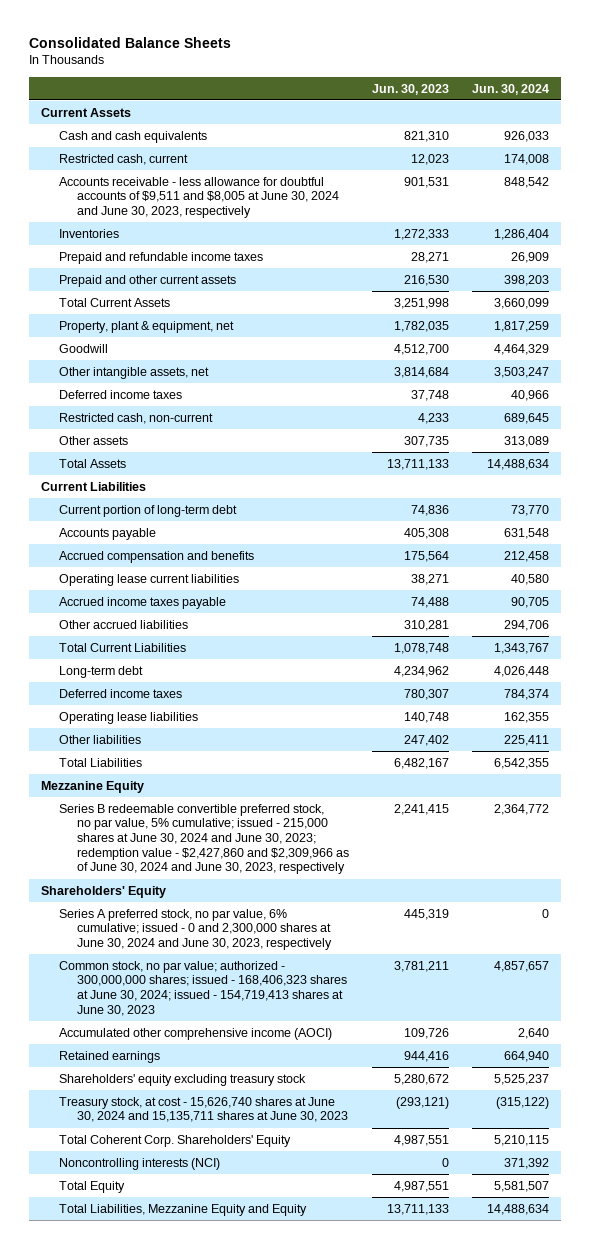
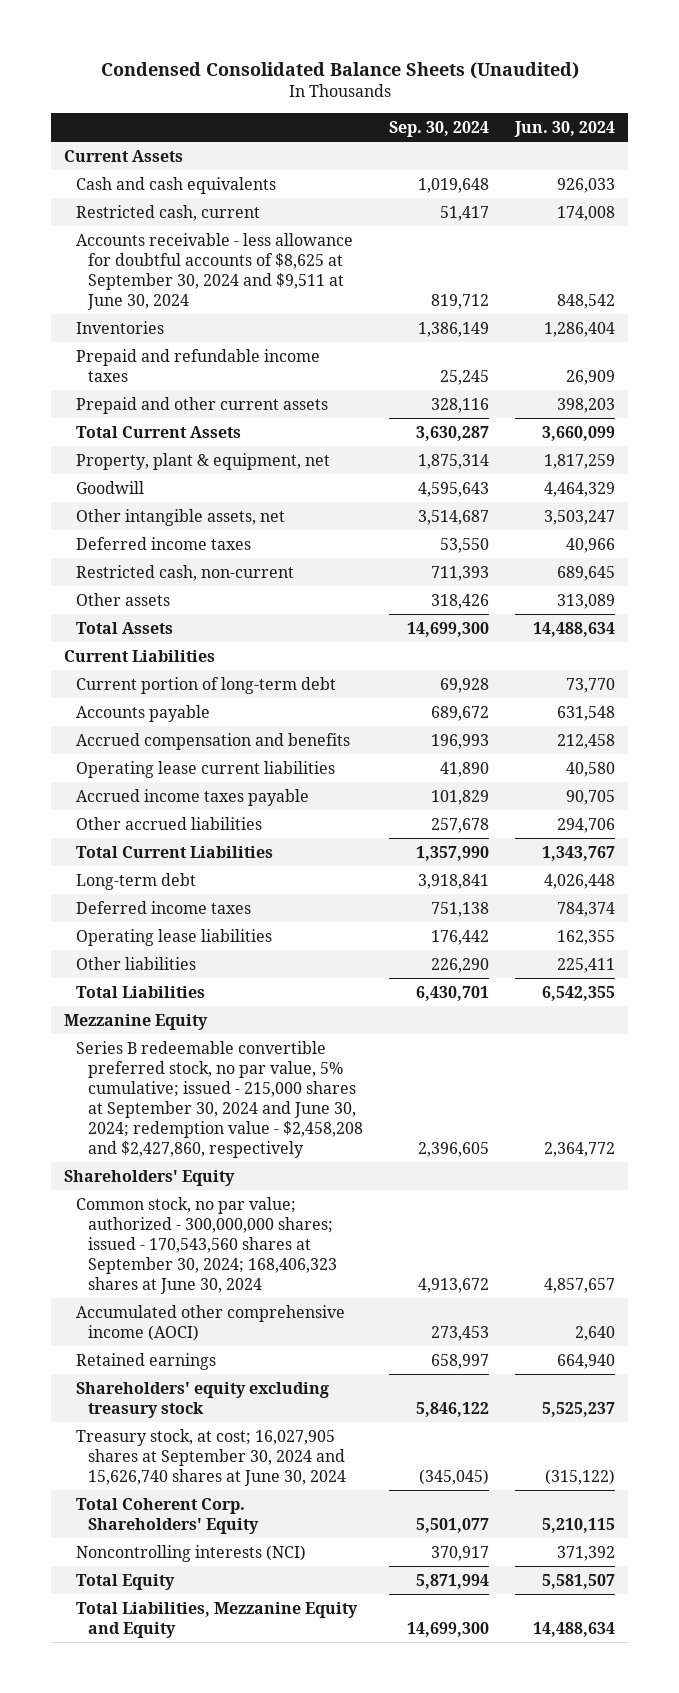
- Consolidated Balance Sheets
+ Condensed Consolidated Balance Sheets (Unaudited)
- | Jun. 30, 2023 | Jun. 30, 2024
+ | Sep. 30, 2024 | Jun. 30, 2024
- Accounts receivable - less allowance for doubtful accounts of $9,511 and $8,005 at June 30, 2024 and June 30, 2023, respectively | 901,531 | 848,542
+ Accounts receivable - less allowance for doubtful accounts of $8,625 at September 30, 2024 and $9,511 at June 30, 2024 | 819,712 | 848,542
- Series B redeemable convertible preferred stock, no par value, 5% cumulative; issued - 215,000 shares at June 30, 2024 and June 30, 2023; redemption value - $2,427,860 and $2,309,966 as of June 30, 2024 and June 30, 2023, respectively | 2,241,415 | 2,364,772
+ Series B redeemable convertible preferred stock, no par value, 5% cumulative; issued - 215,000 shares at September 30, 2024 and June 30, 2024; redemption value - $2,458,208 and $2,427,860, respectively | 2,396,605 | 2,364,772
- Series A preferred stock, no par value, 6% cumulative; issued - 0 and 2,300,000 shares at June 30, 2024 and June 30, 2023, respectively | 445,319 | 0
- Common stock, no par value; authorized - 300,000,000 shares; issued - 168,406,323 shares at June 30, 2024; issued - 154,719,413 shares at June 30, 2023 | 3,781,211 | 4,857,657
+ Common stock, no par value; authorized - 300,000,000 shares; issued - 170,543,560 shares at September 30, 2024; 168,406,323 shares at June 30, 2024 | 4,913,672 | 4,857,657
- Treasury stock, at cost - 15,626,740 shares at June 30, 2024 and 15,135,711 shares at June 30, 2023 | (293,121) | (315,122)
+ Treasury stock, at cost; 16,027,905 shares at September 30, 2024 and 15,626,740 shares at June 30, 2024 | (345,045) | (315,122)

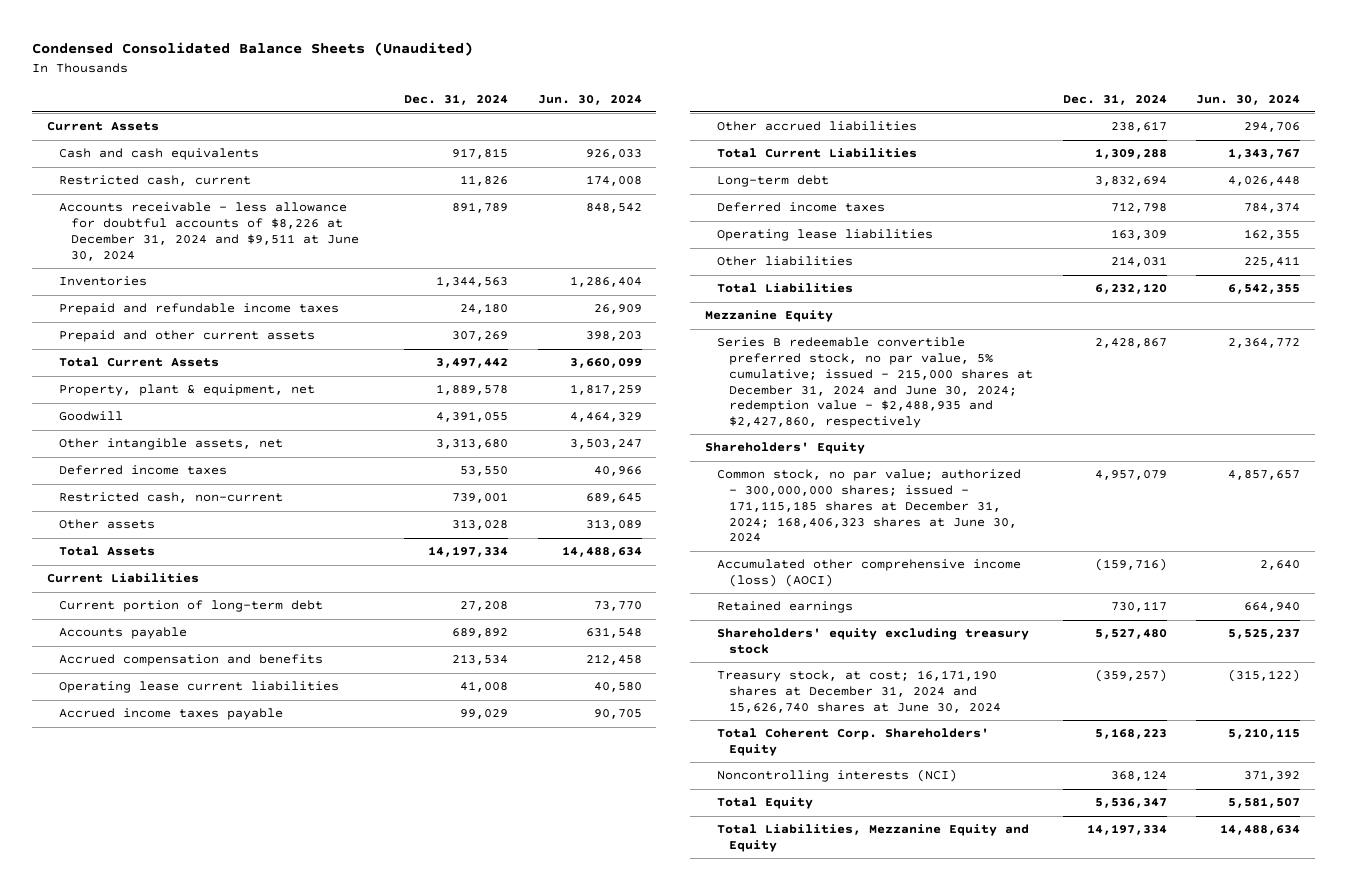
- | Sep. 30, 2024 | Jun. 30, 2024
+ | Dec. 31, 2024 | Jun. 30, 2024
- Accounts receivable - less allowance for doubtful accounts of $8,625 at September 30, 2024 and $9,511 at June 30, 2024 | 819,712 | 848,542
+ Accounts receivable - less allowance for doubtful accounts of $8,226 at December 31, 2024 and $9,511 at June 30, 2024 | 891,789 | 848,542
- Series B redeemable convertible preferred stock, no par value, 5% cumulative; issued - 215,000 shares at September 30, 2024 and June 30, 2024; redemption value - $2,458,208 and $2,427,860, respectively | 2,396,605 | 2,364,772
+ Series B redeemable convertible preferred stock, no par value, 5% cumulative; issued - 215,000 shares at December 31, 2024 and June 30, 2024; redemption value - $2,488,935 and $2,427,860, respectively | 2,428,867 | 2,364,772
- Common stock, no par value; authorized - 300,000,000 shares; issued - 170,543,560 shares at September 30, 2024; 168,406,323 shares at June 30, 2024 | 4,913,672 | 4,857,657
- Accumulated other comprehensive income (AOCI) | 273,453 | 2,640
+ Common stock, no par value; authorized - 300,000,000 shares; issued - 171,115,185 shares at December 31, 2024; 168,406,323 shares at June 30, 2024 | 4,957,079 | 4,857,657
+ Accumulated other comprehensive income (loss) (AOCI) | (159,716) | 2,640
- Treasury stock, at cost; 16,027,905 shares at September 30, 2024 and 15,626,740 shares at June 30, 2024 | (345,045) | (315,122)
+ Treasury stock, at cost; 16,171,190 shares at December 31, 2024 and 15,626,740 shares at June 30, 2024 | (359,257) | (315,122)

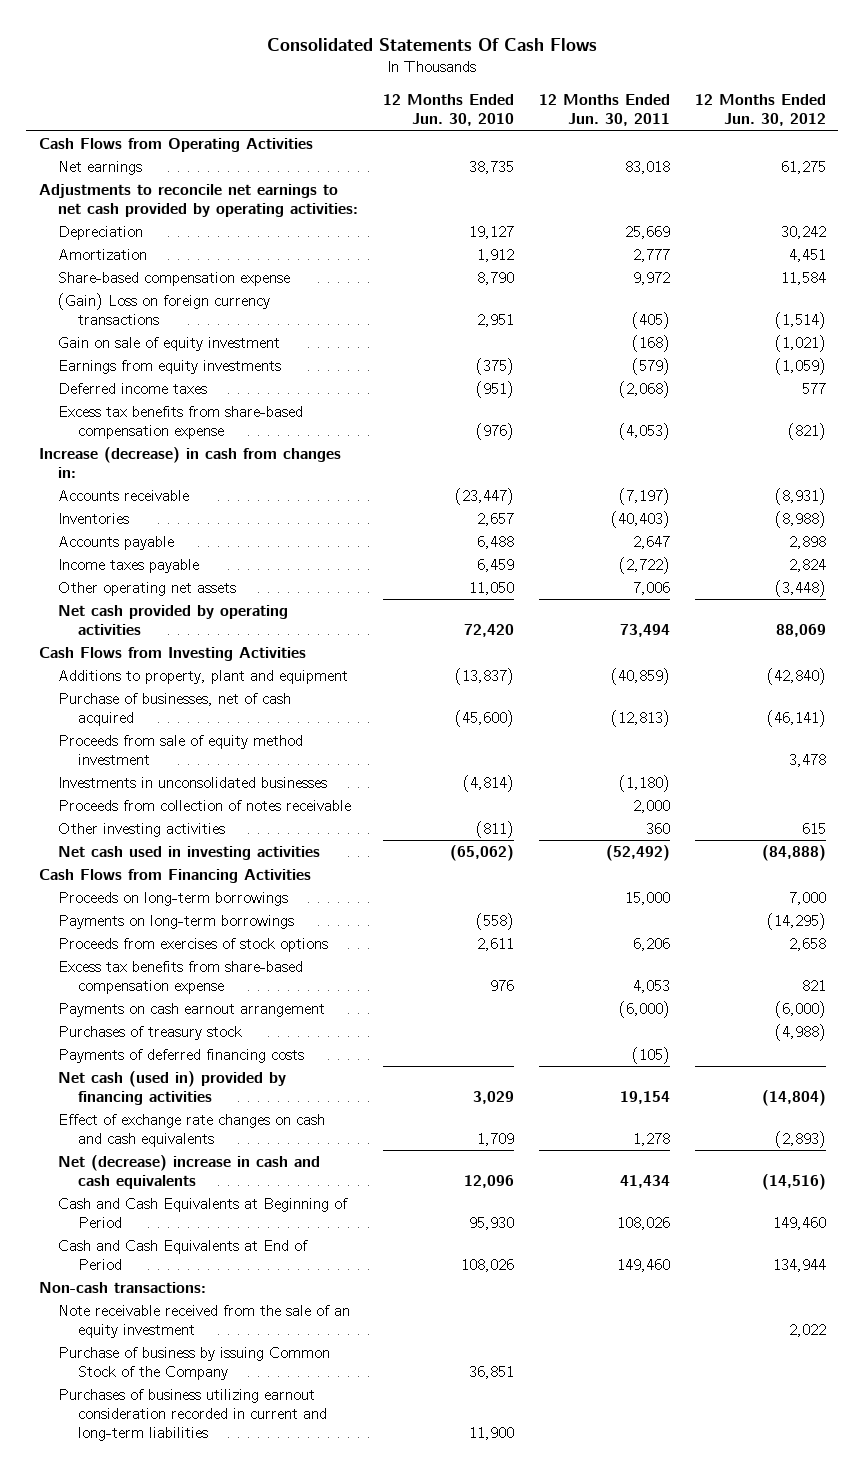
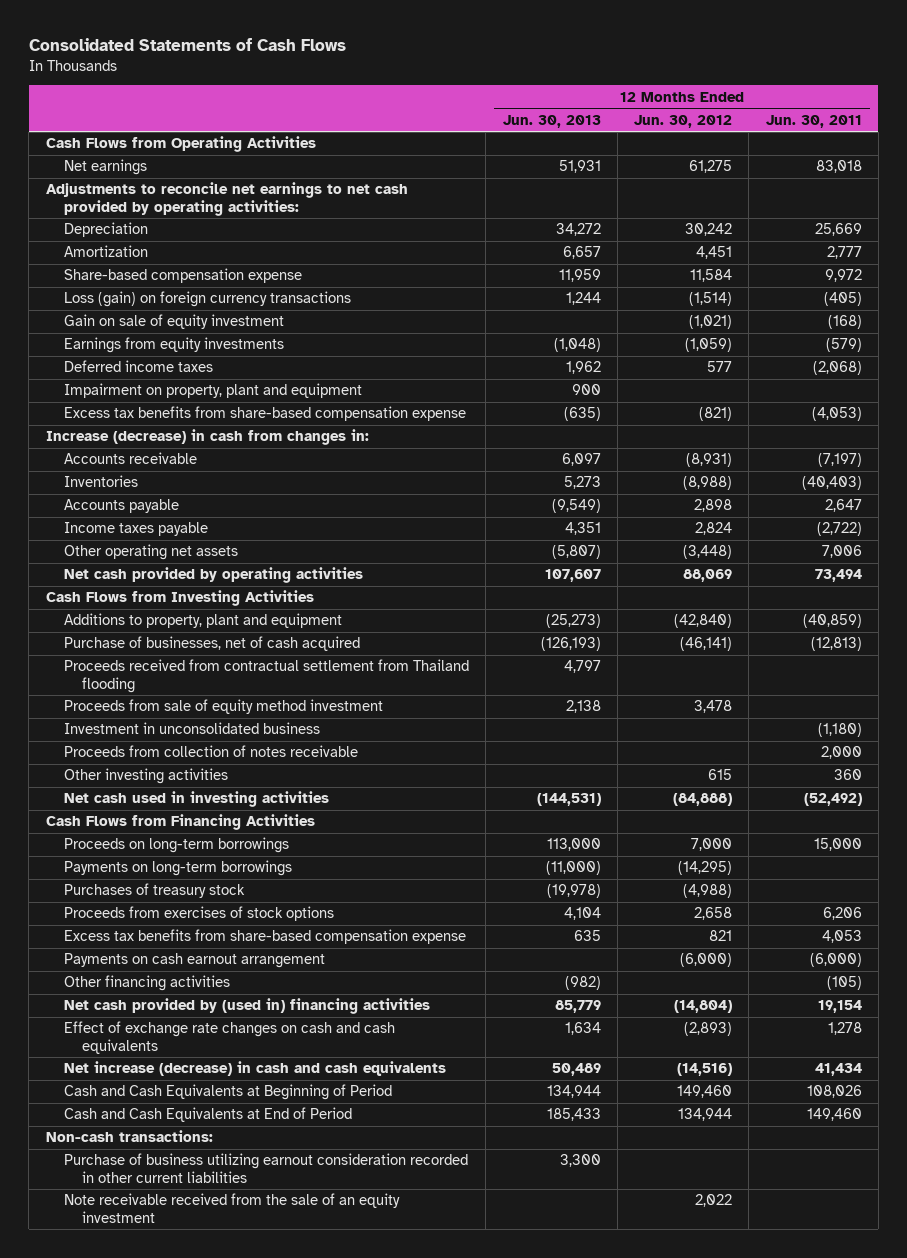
- Consolidated Statements Of Cash Flows
+ Consolidated Statements of Cash Flows
- | 12 Months Ended Jun. 30, 2010 | 12 Months Ended Jun. 30, 2011 | 12 Months Ended Jun. 30, 2012
+ | 12 Months Ended Jun. 30, 2013 | 12 Months Ended Jun. 30, 2012 | 12 Months Ended Jun. 30, 2011
- (Gain) Loss on foreign currency transactions | 2,951 | (405) | (1,514)
+ Loss (gain) on foreign currency transactions | 1,244 | (1,514) | (405)
+ Impairment on property, plant and equipment | 900 | |
+ Proceeds received from contractual settlement from Thailand flooding | 4,797 | |
- Investments in unconsolidated businesses | (4,814) | (1,180) |
+ Investment in unconsolidated business | | | (1,180)
moved up: Purchases of treasury stock | (19,978) | (4,988) |
- Payments of deferred financing costs | | (105) |
- Net cash (used in) provided by financing activities | 3,029 | 19,154 | (14,804)
+ Other financing activities | (982) | | (105)
+ Net cash provided by (used in) financing activities | 85,779 | (14,804) | 19,154
- Net (decrease) increase in cash and cash equivalents | 12,096 | 41,434 | (14,516)
+ Net increase (decrease) in cash and cash equivalents | 50,489 | (14,516) | 41,434
+ Purchase of business utilizing earnout consideration recorded in other current liabilities | 3,300 | |
- Purchase of business by issuing Common Stock of the Company | 36,851 | |
- Purchases of business utilizing earnout consideration recorded in current and long-term liabilities | 11,900 | |

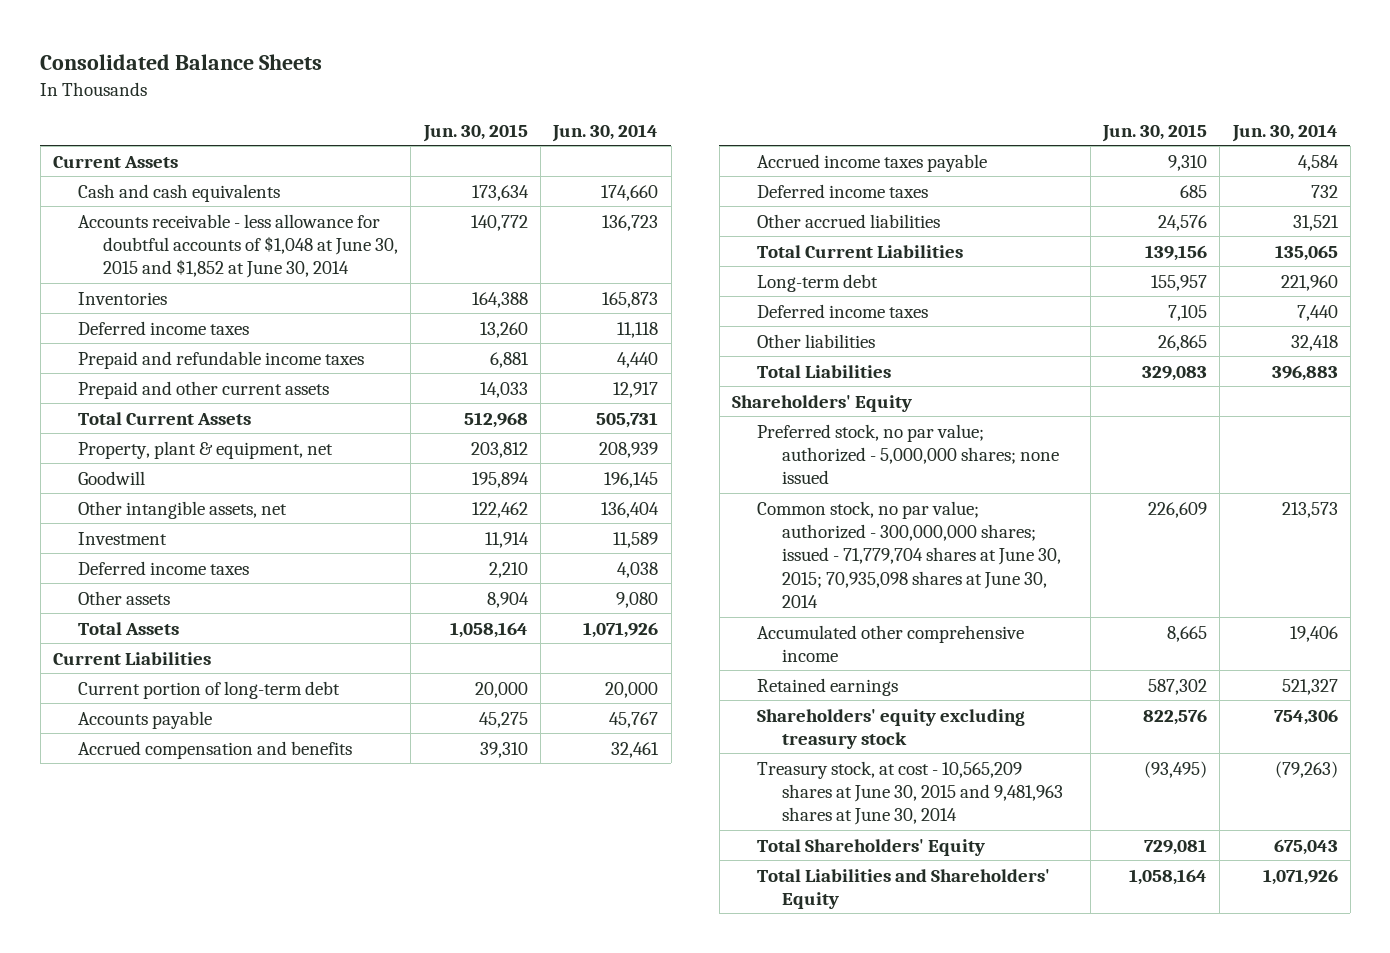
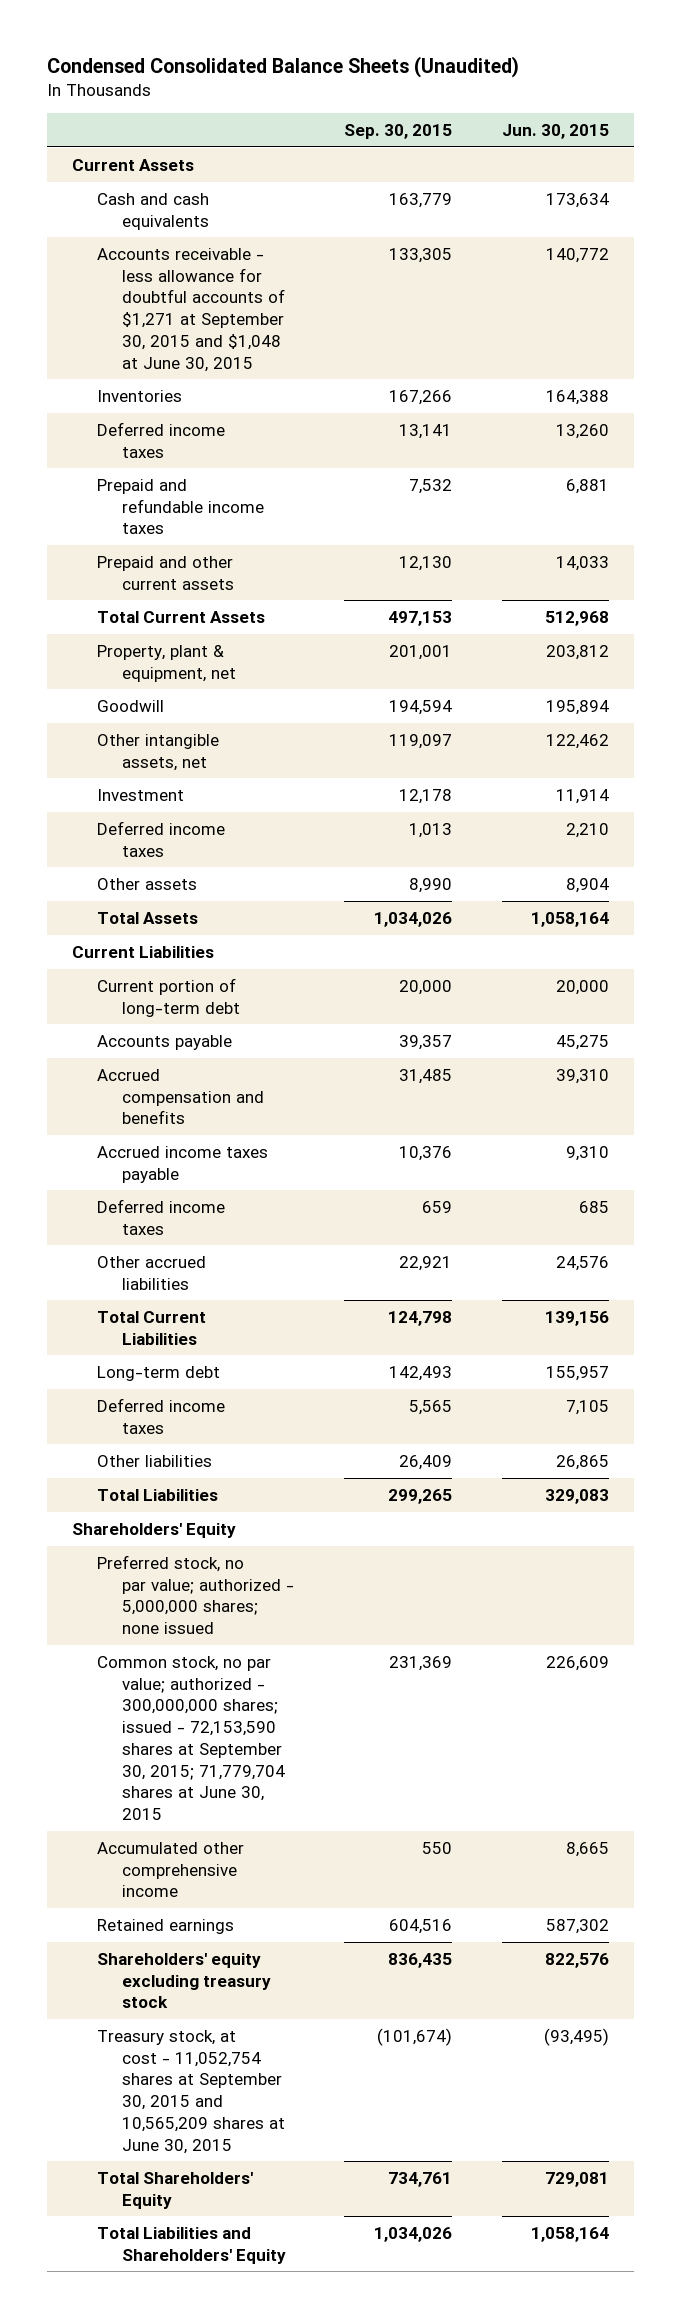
- Consolidated Balance Sheets
+ Condensed Consolidated Balance Sheets (Unaudited)
- | Jun. 30, 2015 | Jun. 30, 2014
+ | Sep. 30, 2015 | Jun. 30, 2015
- Accounts receivable - less allowance for doubtful accounts of $1,048 at June 30, 2015 and $1,852 at June 30, 2014 | 140,772 | 136,723
+ Accounts receivable - less allowance for doubtful accounts of $1,271 at September 30, 2015 and $1,048 at June 30, 2015 | 133,305 | 140,772
- Common stock, no par value; authorized - 300,000,000 shares; issued - 71,779,704 shares at June 30, 2015; 70,935,098 shares at June 30, 2014 | 226,609 | 213,573
+ Common stock, no par value; authorized - 300,000,000 shares; issued - 72,153,590 shares at September 30, 2015; 71,779,704 shares at June 30, 2015 | 231,369 | 226,609
- Treasury stock, at cost - 10,565,209 shares at June 30, 2015 and 9,481,963 shares at June 30, 2014 | (93,495) | (79,263)
+ Treasury stock, at cost - 11,052,754 shares at September 30, 2015 and 10,565,209 shares at June 30, 2015 | (101,674) | (93,495)

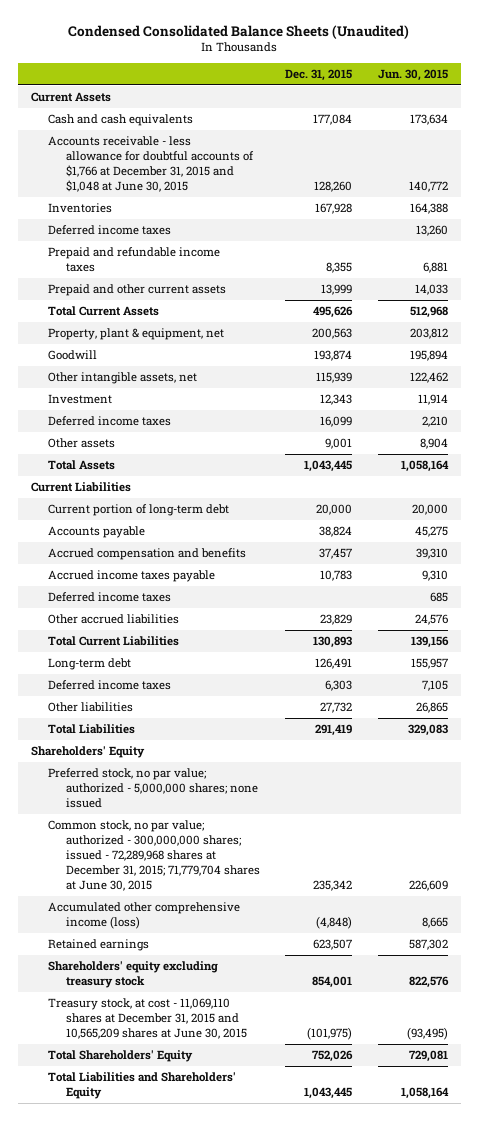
- | Sep. 30, 2015 | Jun. 30, 2015
+ | Dec. 31, 2015 | Jun. 30, 2015
- Accounts receivable - less allowance for doubtful accounts of $1,271 at September 30, 2015 and $1,048 at June 30, 2015 | 133,305 | 140,772
+ Accounts receivable - less allowance for doubtful accounts of $1,766 at December 31, 2015 and $1,048 at June 30, 2015 | 128,260 | 140,772
- Common stock, no par value; authorized - 300,000,000 shares; issued - 72,153,590 shares at September 30, 2015; 71,779,704 shares at June 30, 2015 | 231,369 | 226,609
- Accumulated other comprehensive income | 550 | 8,665
+ Common stock, no par value; authorized - 300,000,000 shares; issued - 72,289,968 shares at December 31, 2015; 71,779,704 shares at June 30, 2015 | 235,342 | 226,609
+ Accumulated other comprehensive income (loss) | (4,848) | 8,665
- Treasury stock, at cost - 11,052,754 shares at September 30, 2015 and 10,565,209 shares at June 30, 2015 | (101,674) | (93,495)
+ Treasury stock, at cost - 11,069,110 shares at December 31, 2015 and 10,565,209 shares at June 30, 2015 | (101,975) | (93,495)

